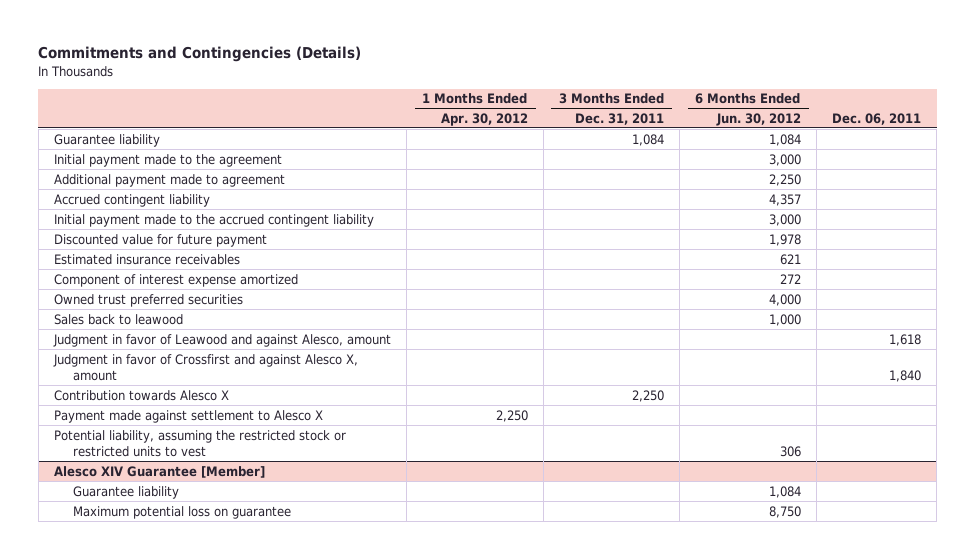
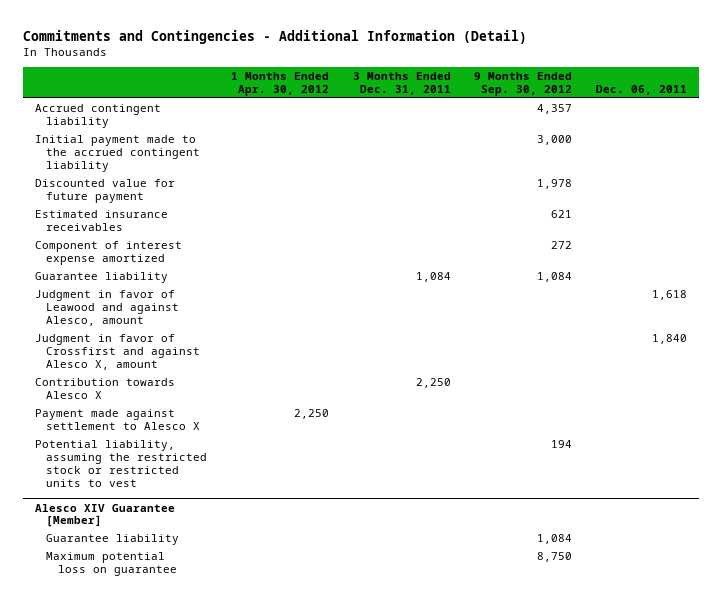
- Commitments and Contingencies (Details)
+ Commitments and Contingencies - Additional Information (Detail)
- | 1 Months Ended Apr. 30, 2012 | 3 Months Ended Dec. 31, 2011 | 6 Months Ended Jun. 30, 2012 | Dec. 06, 2011
+ | 1 Months Ended Apr. 30, 2012 | 3 Months Ended Dec. 31, 2011 | 9 Months Ended Sep. 30, 2012 | Dec. 06, 2011
- Initial payment made to the agreement | | | 3,000 |
- Additional payment made to agreement | | | 2,250 |
- Owned trust preferred securities | | | 4,000 |
- Sales back to leawood | | | 1,000 |
moved down: Guarantee liability | | 1,084 | 1,084 |

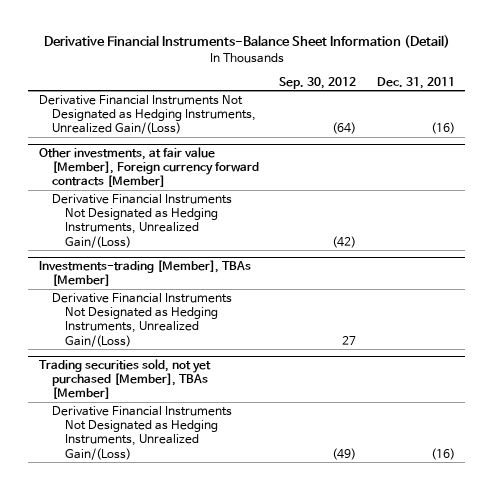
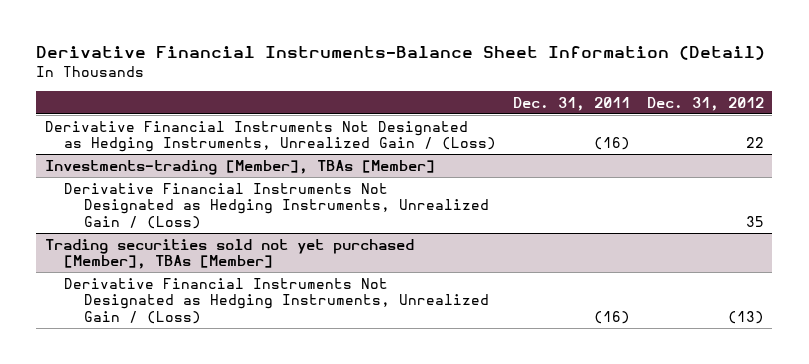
- | Sep. 30, 2012 | Dec. 31, 2011
+ | Dec. 31, 2011 | Dec. 31, 2012
- Derivative Financial Instruments Not Designated as Hedging Instruments, Unrealized Gain/(Loss) | (64) | (16)
- Other investments, at fair value [Member], Foreign currency forward contracts [Member]
- Derivative Financial Instruments Not Designated as Hedging Instruments, Unrealized Gain/(Loss) | (42) |
+ Derivative Financial Instruments Not Designated as Hedging Instruments, Unrealized Gain / (Loss) | (16) | 22
@ Investments-trading [Member], TBAs [Member]
- Derivative Financial Instruments Not Designated as Hedging Instruments, Unrealized Gain/(Loss) | 27 |
- Trading securities sold, not yet purchased [Member], TBAs [Member]
- Derivative Financial Instruments Not Designated as Hedging Instruments, Unrealized Gain/(Loss) | (49) | (16)
@ Investments-trading [Member], TBAs [Member]
+ Derivative Financial Instruments Not Designated as Hedging Instruments, Unrealized Gain / (Loss) | | 35
+ Trading securities sold not yet purchased [Member], TBAs [Member]
+ Derivative Financial Instruments Not Designated as Hedging Instruments, Unrealized Gain / (Loss) | (16) | (13)

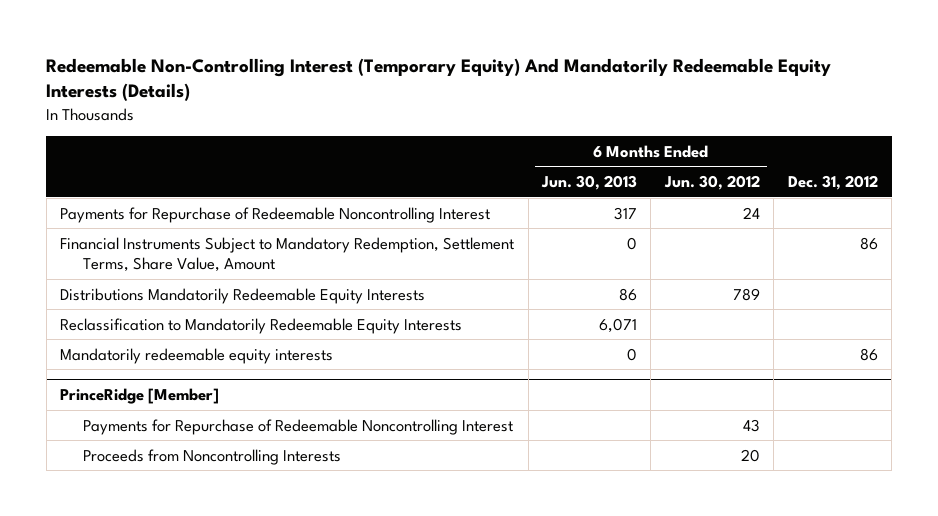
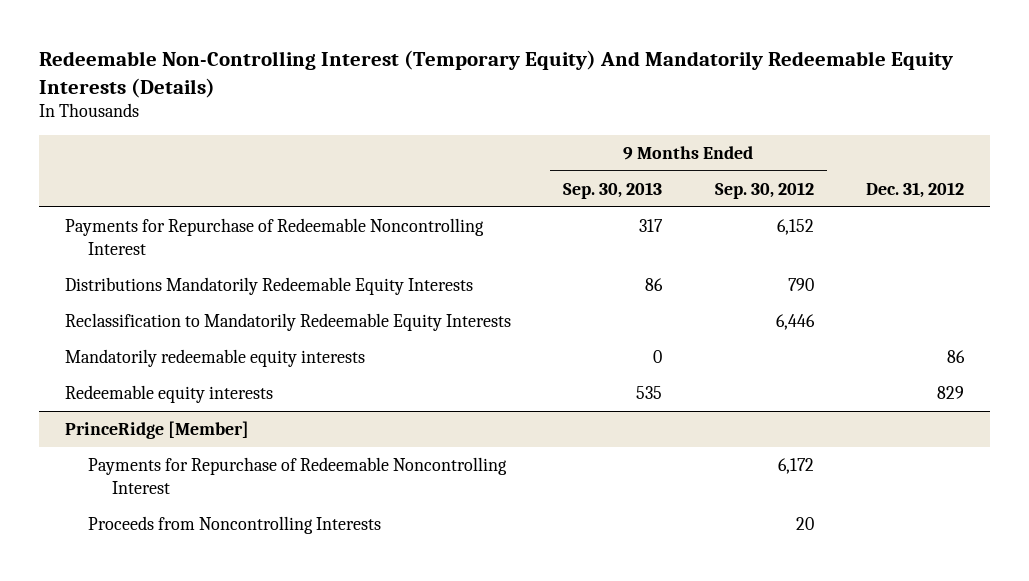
- | 6 Months Ended Jun. 30, 2013 | 6 Months Ended Jun. 30, 2012 | Dec. 31, 2012
+ | 9 Months Ended Sep. 30, 2013 | 9 Months Ended Sep. 30, 2012 | Dec. 31, 2012
- Financial Instruments Subject to Mandatory Redemption, Settlement Terms, Share Value, Amount | 0 | | 86
+ Redeemable equity interests | 535 | | 829

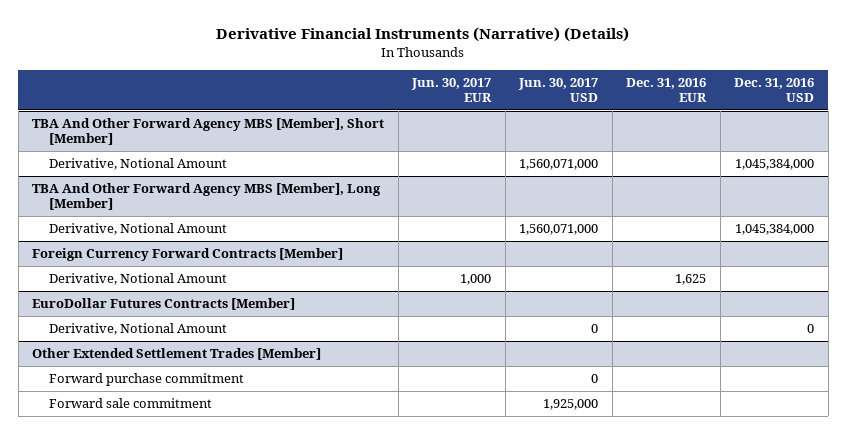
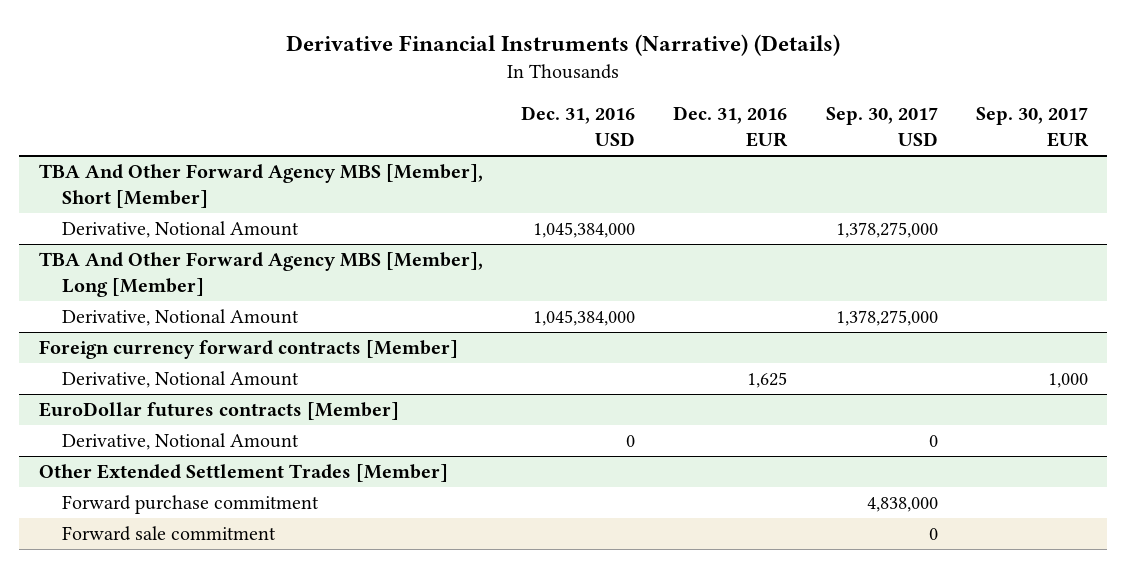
- | Jun. 30, 2017 EUR | Jun. 30, 2017 USD | Dec. 31, 2016 EUR | Dec. 31, 2016 USD
+ | Dec. 31, 2016 USD | Dec. 31, 2016 EUR | Sep. 30, 2017 USD | Sep. 30, 2017 EUR
- Foreign Currency Forward Contracts [Member]
+ Foreign currency forward contracts [Member]
- EuroDollar Futures Contracts [Member]
+ EuroDollar futures contracts [Member]

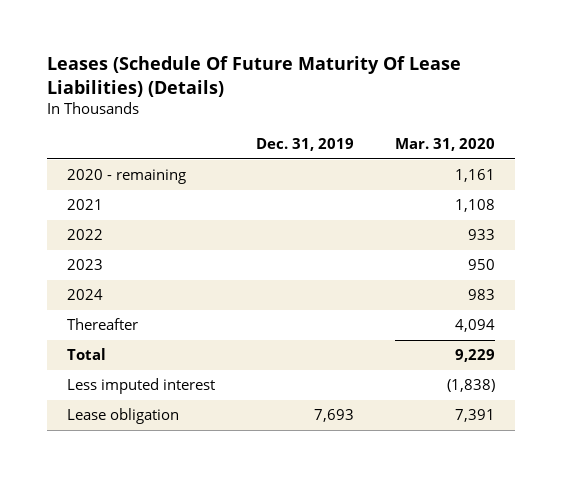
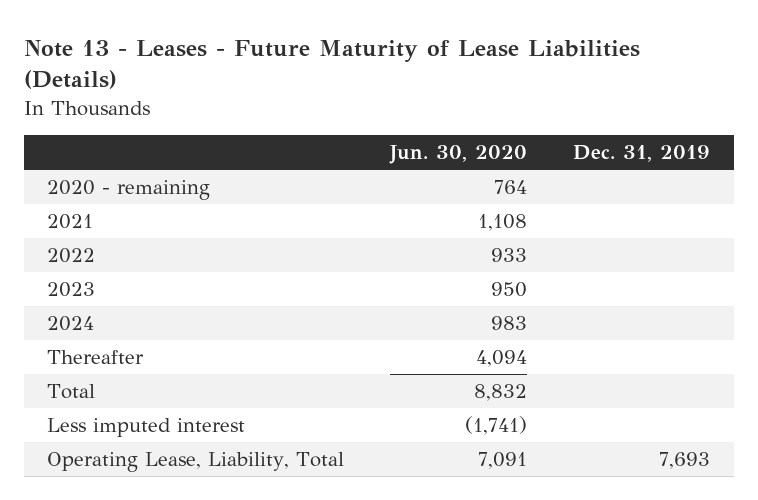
- Leases (Schedule Of Future Maturity Of Lease Liabilities) (Details)
+ Note 13 - Leases - Future Maturity of Lease Liabilities (Details)
- | Dec. 31, 2019 | Mar. 31, 2020
+ | Jun. 30, 2020 | Dec. 31, 2019
- Lease obligation | 7,693 | 7,391
+ Operating Lease, Liability, Total | 7,091 | 7,693

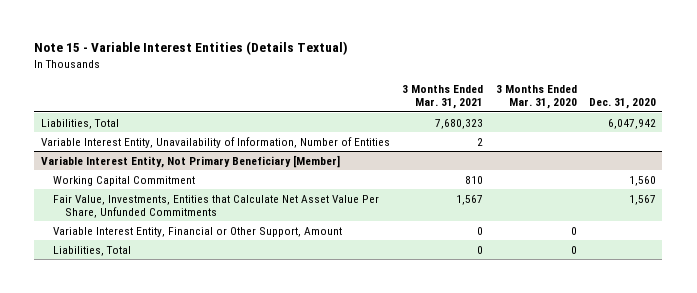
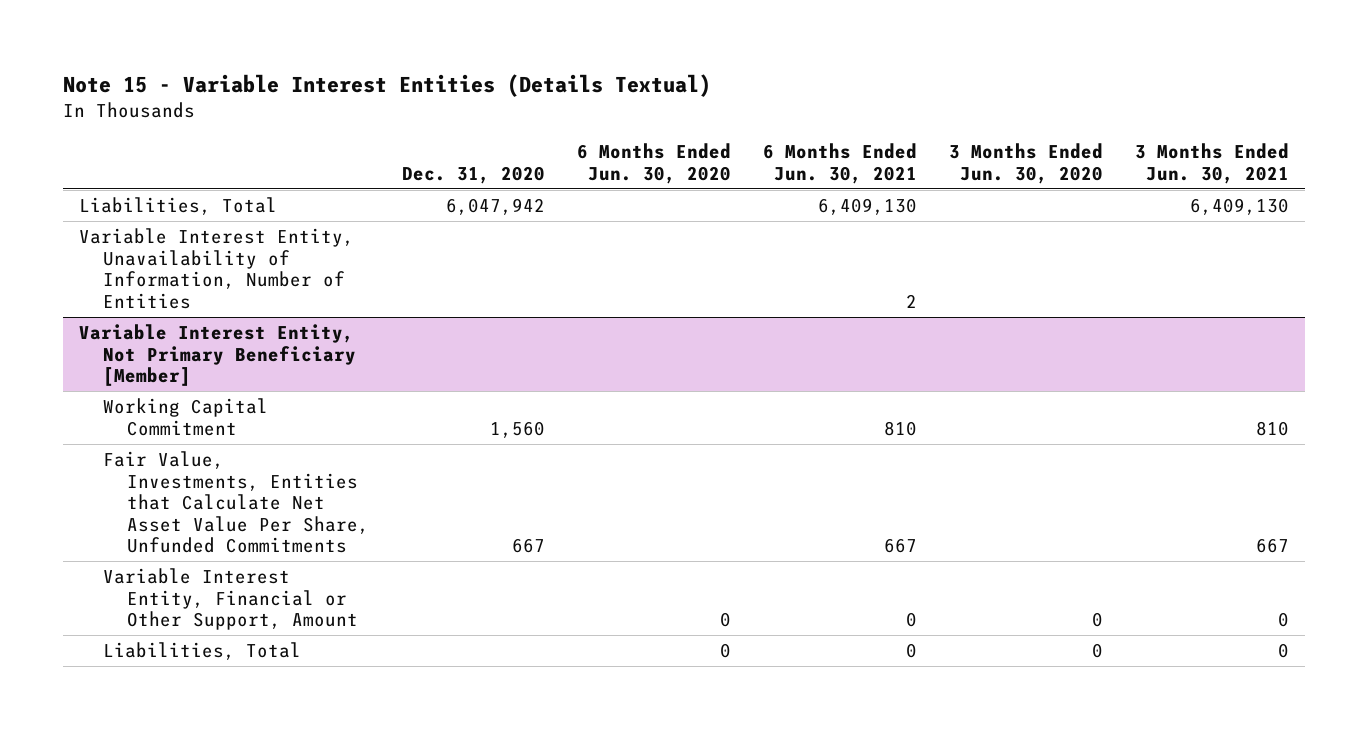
- | 3 Months Ended Mar. 31, 2021 | 3 Months Ended Mar. 31, 2020 | Dec. 31, 2020
+ | Dec. 31, 2020 | 6 Months Ended Jun. 30, 2020 | 6 Months Ended Jun. 30, 2021 | 3 Months Ended Jun. 30, 2020 | 3 Months Ended Jun. 30, 2021
@ Variable Interest Entity, Not Primary Beneficiary [Member]
- Fair Value, Investments, Entities that Calculate Net Asset Value Per Share, Unfunded Commitments | 1,567 | | 1,567
+ Fair Value, Investments, Entities that Calculate Net Asset Value Per Share, Unfunded Commitments | 667 | | 667 | | 667

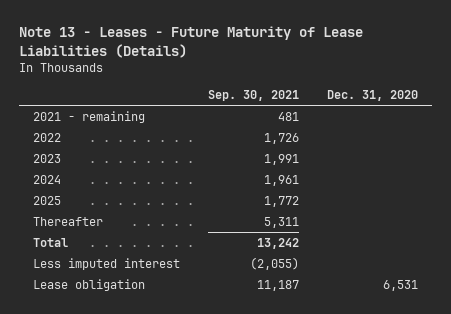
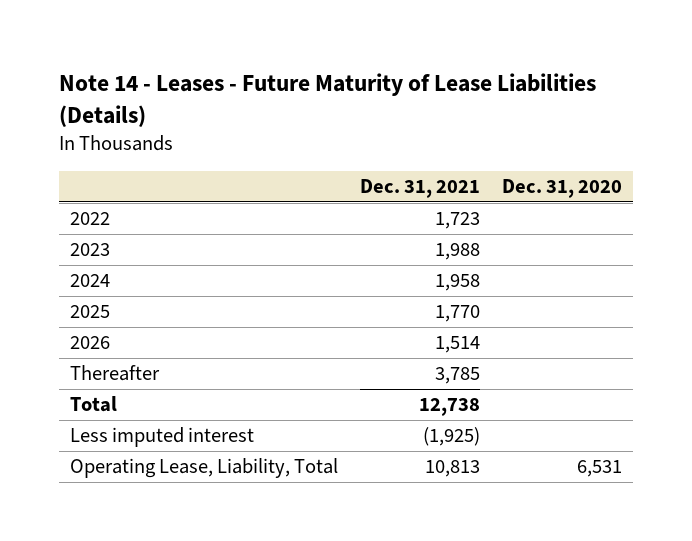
- Note 13 - Leases - Future Maturity of Lease Liabilities (Details)
+ Note 14 - Leases - Future Maturity of Lease Liabilities (Details)
- | Sep. 30, 2021 | Dec. 31, 2020
+ | Dec. 31, 2021 | Dec. 31, 2020
- 2021 - remaining | 481 |
+ 2026 | 1,514 |
- Lease obligation | 11,187 | 6,531
+ Operating Lease, Liability, Total | 10,813 | 6,531

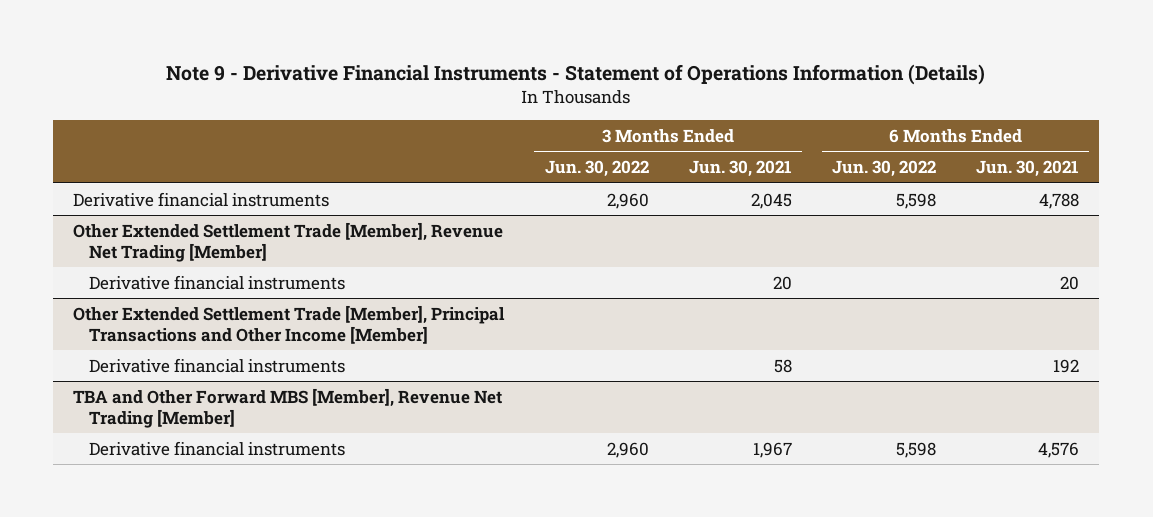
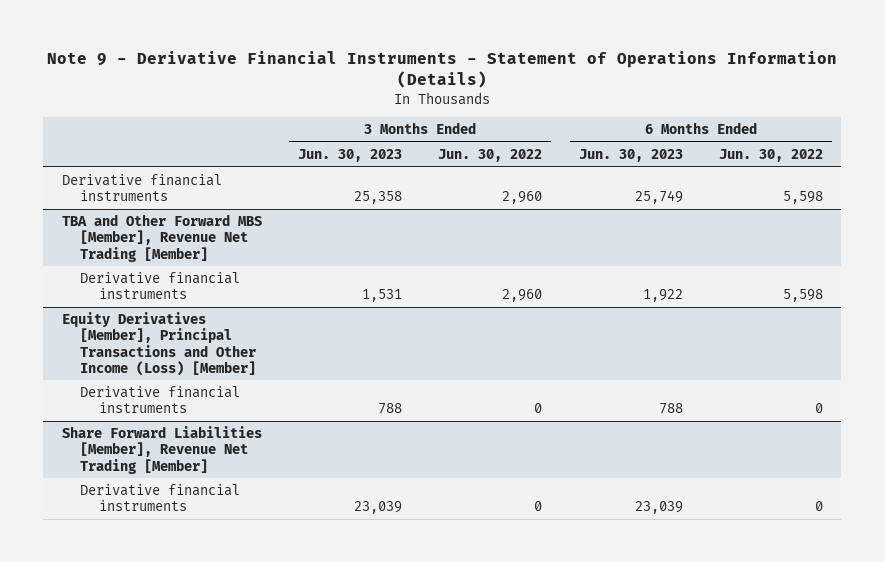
- | 3 Months Ended Jun. 30, 2022 | 3 Months Ended Jun. 30, 2021 | 6 Months Ended Jun. 30, 2022 | 6 Months Ended Jun. 30, 2021
+ | 3 Months Ended Jun. 30, 2023 | 3 Months Ended Jun. 30, 2022 | 6 Months Ended Jun. 30, 2023 | 6 Months Ended Jun. 30, 2022
- Other Extended Settlement Trade [Member], Revenue Net Trading [Member]
- Derivative financial instruments | | 20 | | 20
- Other Extended Settlement Trade [Member], Principal Transactions and Other Income [Member]
- Derivative financial instruments | | 58 | | 192
+ Equity Derivatives [Member], Principal Transactions and Other Income (Loss) [Member]
+ Derivative financial instruments | 788 | 0 | 788 | 0
+ Share Forward Liabilities [Member], Revenue Net Trading [Member]
+ Derivative financial instruments | 23,039 | 0 | 23,039 | 0

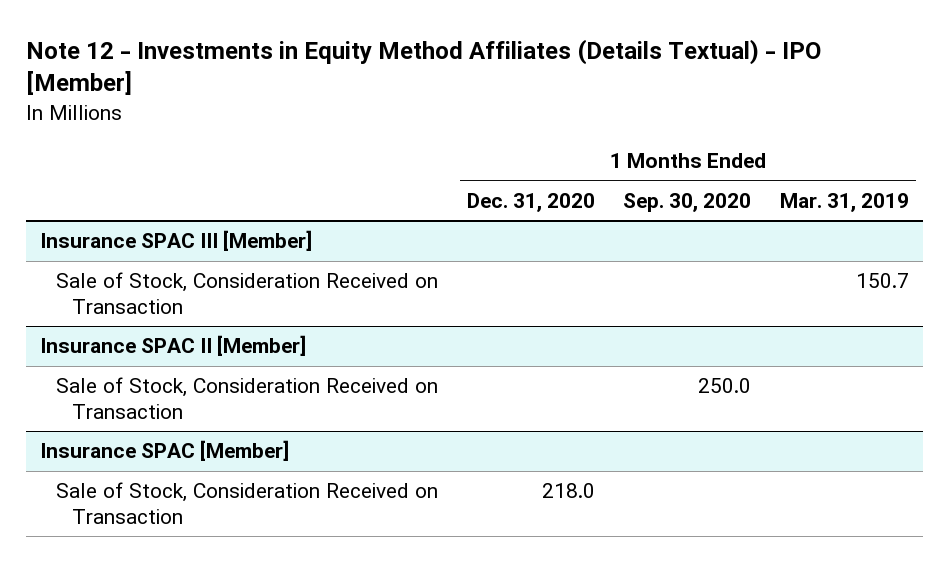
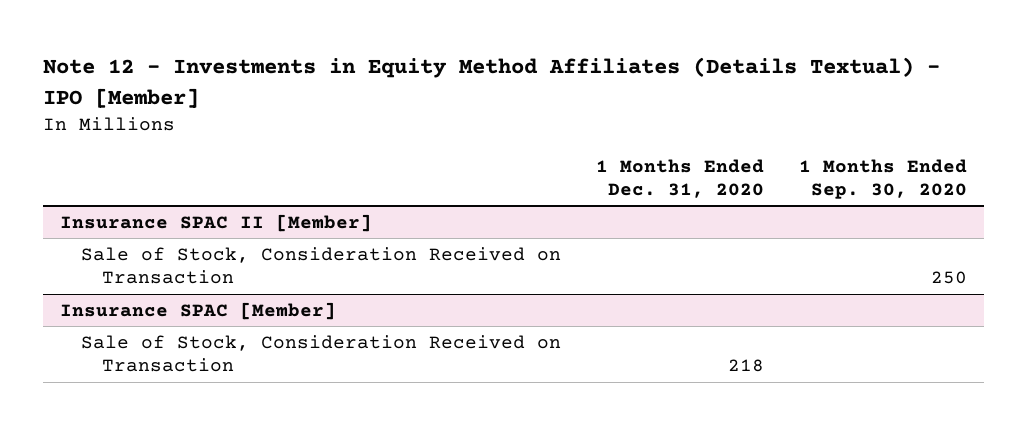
- | 1 Months Ended Dec. 31, 2020 | 1 Months Ended Sep. 30, 2020 | 1 Months Ended Mar. 31, 2019
+ | 1 Months Ended Dec. 31, 2020 | 1 Months Ended Sep. 30, 2020
- Insurance SPAC III [Member]
- Sale of Stock, Consideration Received on Transaction | | | 150.7
@ Insurance SPAC II [Member]
- Sale of Stock, Consideration Received on Transaction | | 250.0 |
+ Sale of Stock, Consideration Received on Transaction | | 250
@ Insurance SPAC [Member]
- Sale of Stock, Consideration Received on Transaction | 218.0 | |
+ Sale of Stock, Consideration Received on Transaction | 218 |

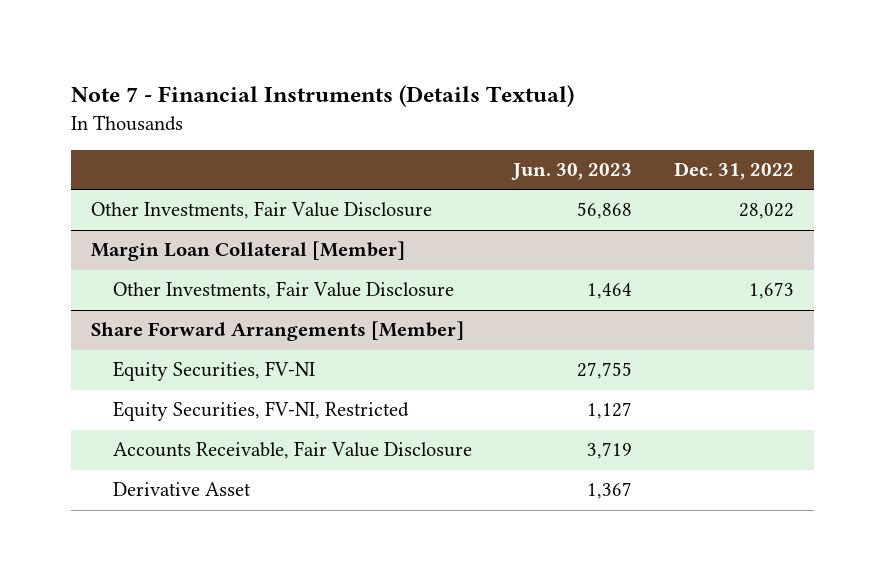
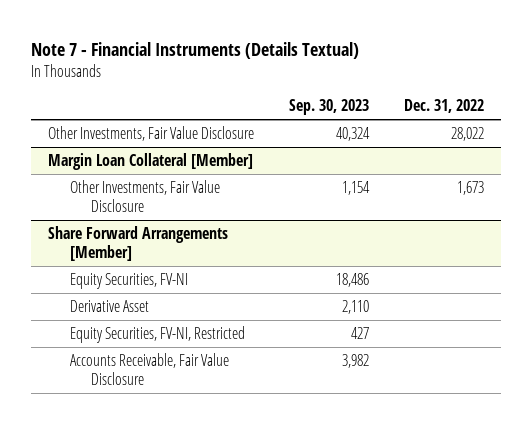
- | Jun. 30, 2023 | Dec. 31, 2022
+ | Sep. 30, 2023 | Dec. 31, 2022
@ Share Forward Arrangements [Member]
moved up: Derivative Asset | 2,110 |

